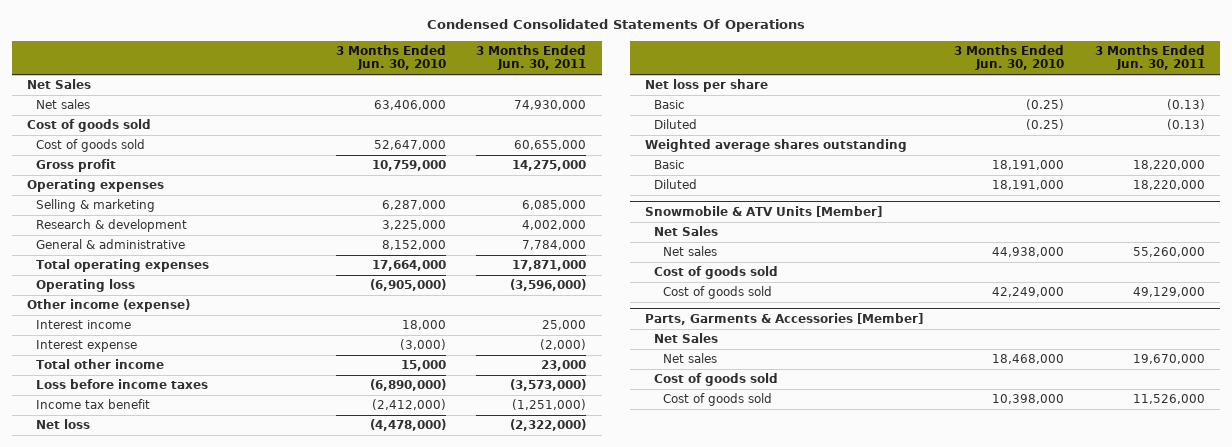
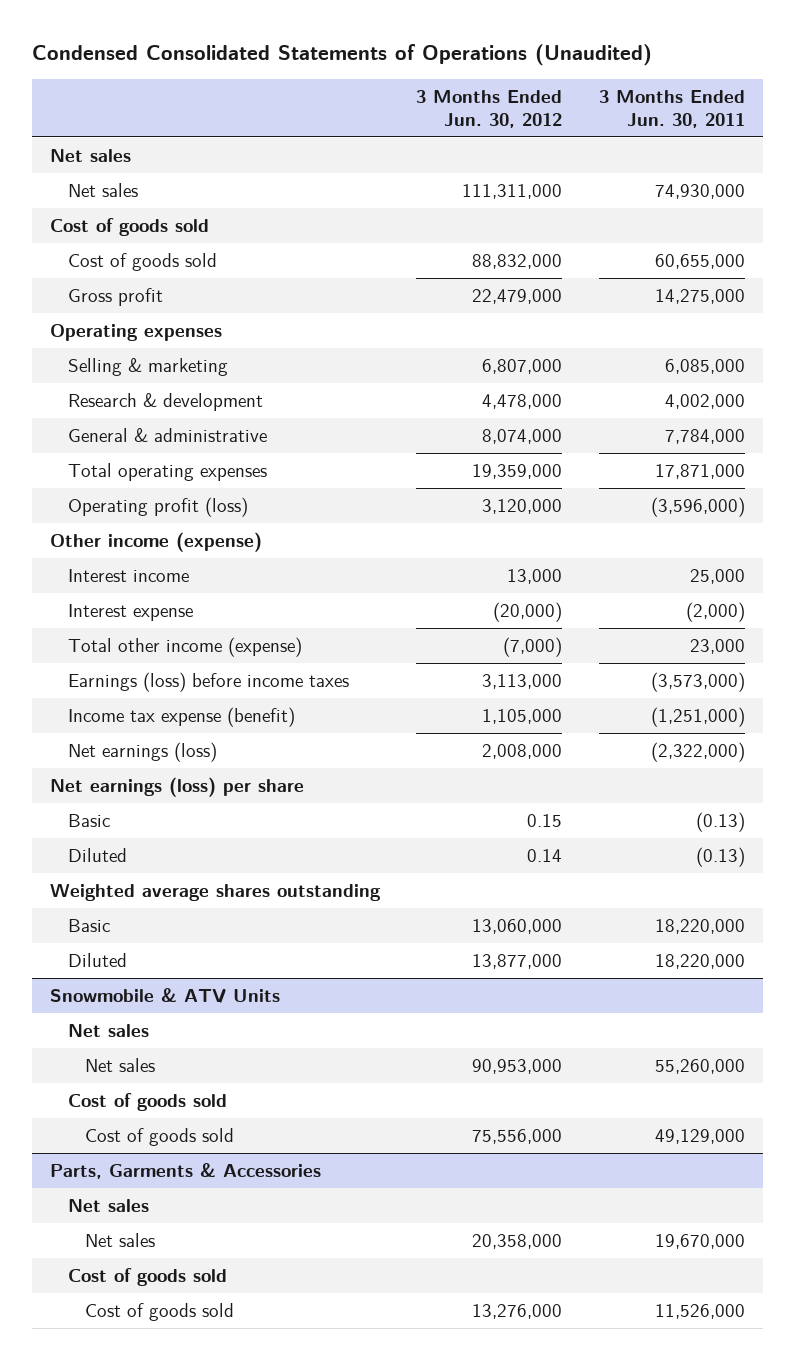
- Condensed Consolidated Statements Of Operations
+ Condensed Consolidated Statements of Operations (Unaudited)
- | 3 Months Ended Jun. 30, 2010 | 3 Months Ended Jun. 30, 2011
+ | 3 Months Ended Jun. 30, 2012 | 3 Months Ended Jun. 30, 2011
- Net Sales
+ Net sales
- Operating loss | (6,905,000) | (3,596,000)
+ Operating profit (loss) | 3,120,000 | (3,596,000)
- Total other income | 15,000 | 23,000
- Loss before income taxes | (6,890,000) | (3,573,000)
- Income tax benefit | (2,412,000) | (1,251,000)
- Net loss | (4,478,000) | (2,322,000)
- Net loss per share
+ Total other income (expense) | (7,000) | 23,000
+ Earnings (loss) before income taxes | 3,113,000 | (3,573,000)
+ Income tax expense (benefit) | 1,105,000 | (1,251,000)
+ Net earnings (loss) | 2,008,000 | (2,322,000)
+ Net earnings (loss) per share
- Snowmobile & ATV Units [Member]
- Net Sales
+ Snowmobile & ATV Units
+ Net sales
- Parts, Garments & Accessories [Member]
- Net Sales
+ Parts, Garments & Accessories
+ Net sales

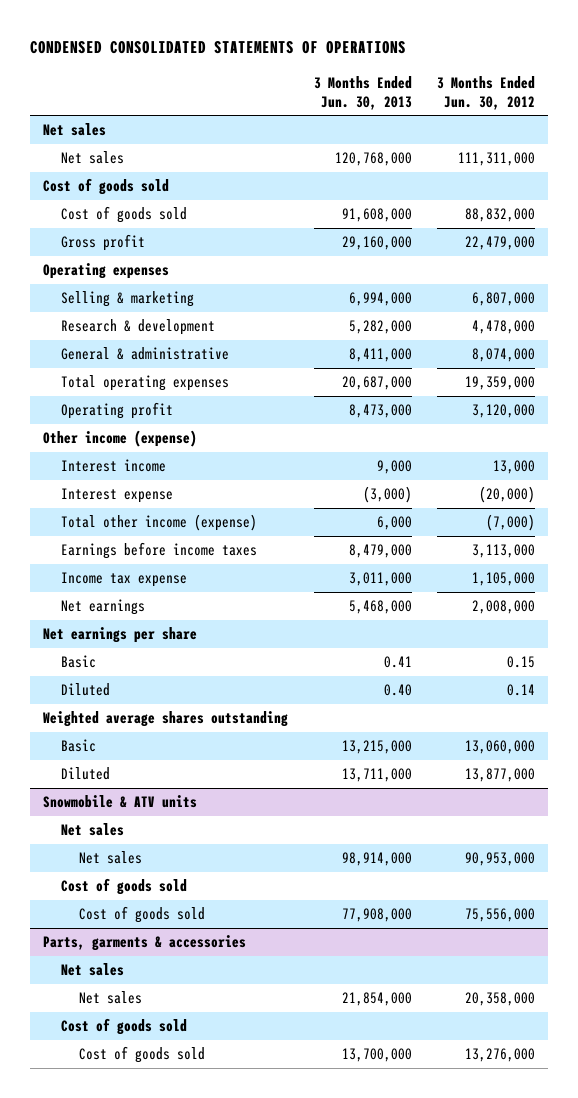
- Condensed Consolidated Statements of Operations (Unaudited)
+ CONDENSED CONSOLIDATED STATEMENTS OF OPERATIONS
- | 3 Months Ended Jun. 30, 2012 | 3 Months Ended Jun. 30, 2011
+ | 3 Months Ended Jun. 30, 2013 | 3 Months Ended Jun. 30, 2012
- Operating profit (loss) | 3,120,000 | (3,596,000)
+ Operating profit | 8,473,000 | 3,120,000
- Earnings (loss) before income taxes | 3,113,000 | (3,573,000)
- Income tax expense (benefit) | 1,105,000 | (1,251,000)
- Net earnings (loss) | 2,008,000 | (2,322,000)
- Net earnings (loss) per share
+ Earnings before income taxes | 8,479,000 | 3,113,000
+ Income tax expense | 3,011,000 | 1,105,000
+ Net earnings | 5,468,000 | 2,008,000
+ Net earnings per share
- Snowmobile & ATV Units
+ Snowmobile & ATV units
- Parts, Garments & Accessories
+ Parts, garments & accessories

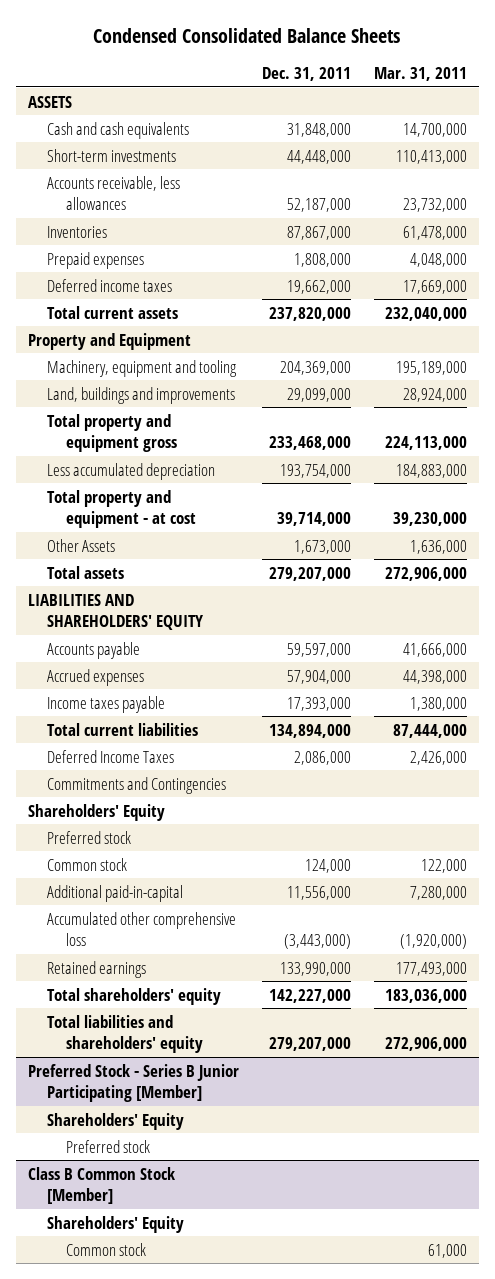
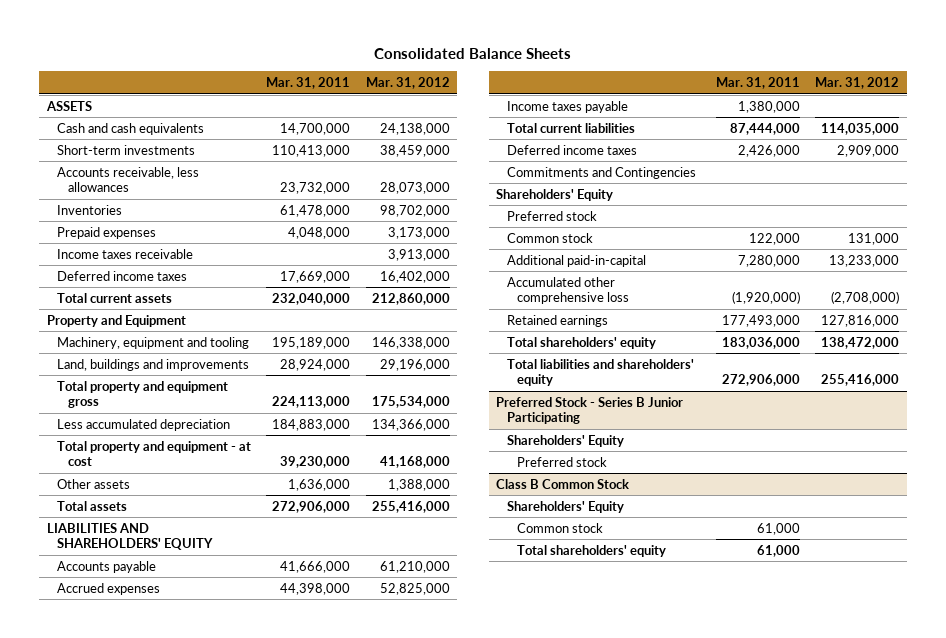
- Condensed Consolidated Balance Sheets
+ Consolidated Balance Sheets
- | Dec. 31, 2011 | Mar. 31, 2011
+ | Mar. 31, 2011 | Mar. 31, 2012
+ Income taxes receivable | | 3,913,000
- Other Assets | 1,673,000 | 1,636,000
+ Other assets | 1,636,000 | 1,388,000
- Deferred Income Taxes | 2,086,000 | 2,426,000
+ Deferred income taxes | 2,426,000 | 2,909,000
- Preferred Stock - Series B Junior Participating [Member]
+ Preferred Stock - Series B Junior Participating
- Class B Common Stock [Member]
+ Class B Common Stock
+ Total shareholders' equity | 61,000 |

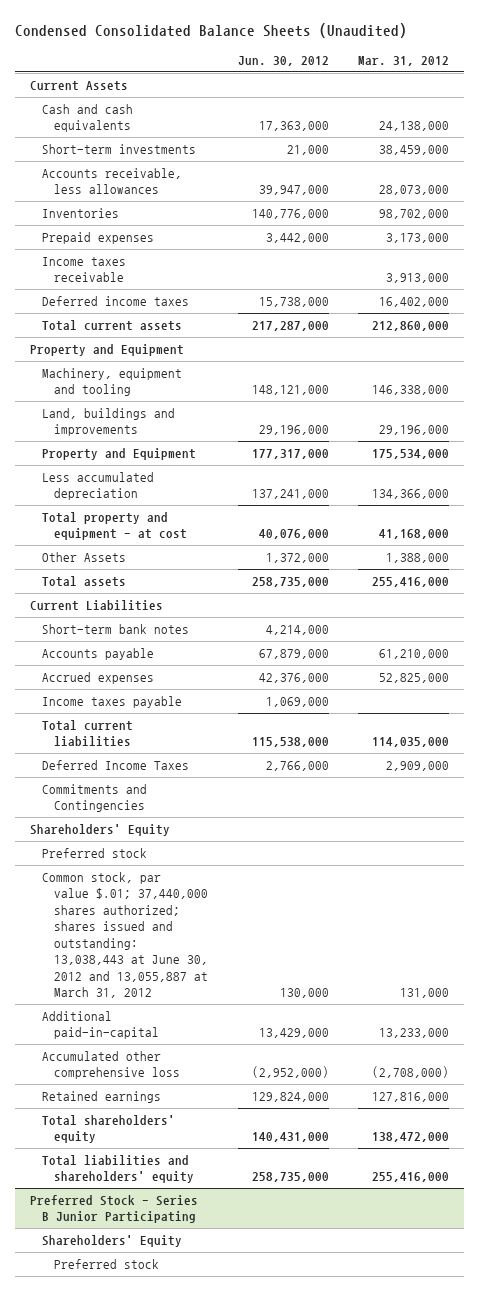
- Consolidated Balance Sheets
+ Condensed Consolidated Balance Sheets (Unaudited)
- | Mar. 31, 2011 | Mar. 31, 2012
+ | Jun. 30, 2012 | Mar. 31, 2012
- ASSETS
+ Current Assets
- Total property and equipment gross | 224,113,000 | 175,534,000
+ Property and Equipment | 177,317,000 | 175,534,000
- Other assets | 1,636,000 | 1,388,000
+ Other Assets | 1,372,000 | 1,388,000
- LIABILITIES AND SHAREHOLDERS' EQUITY
+ Current Liabilities
+ Short-term bank notes | 4,214,000 |
- Deferred income taxes | 2,426,000 | 2,909,000
+ Deferred Income Taxes | 2,766,000 | 2,909,000
- Common stock | 122,000 | 131,000
+ Common stock, par value $.01; 37,440,000 shares authorized; shares issued and outstanding: 13,038,443 at June 30, 2012 and 13,055,887 at March 31, 2012 | 130,000 | 131,000
- Class B Common Stock
- Shareholders' Equity
- Common stock | 61,000 |
- Total shareholders' equity | 61,000 |

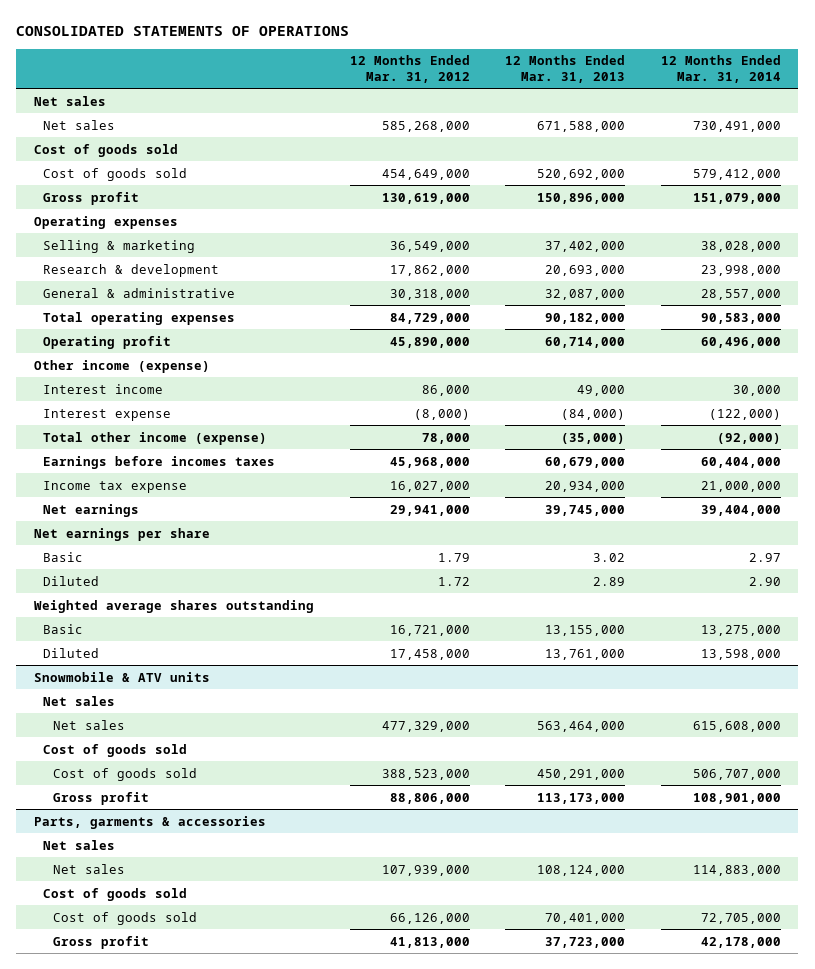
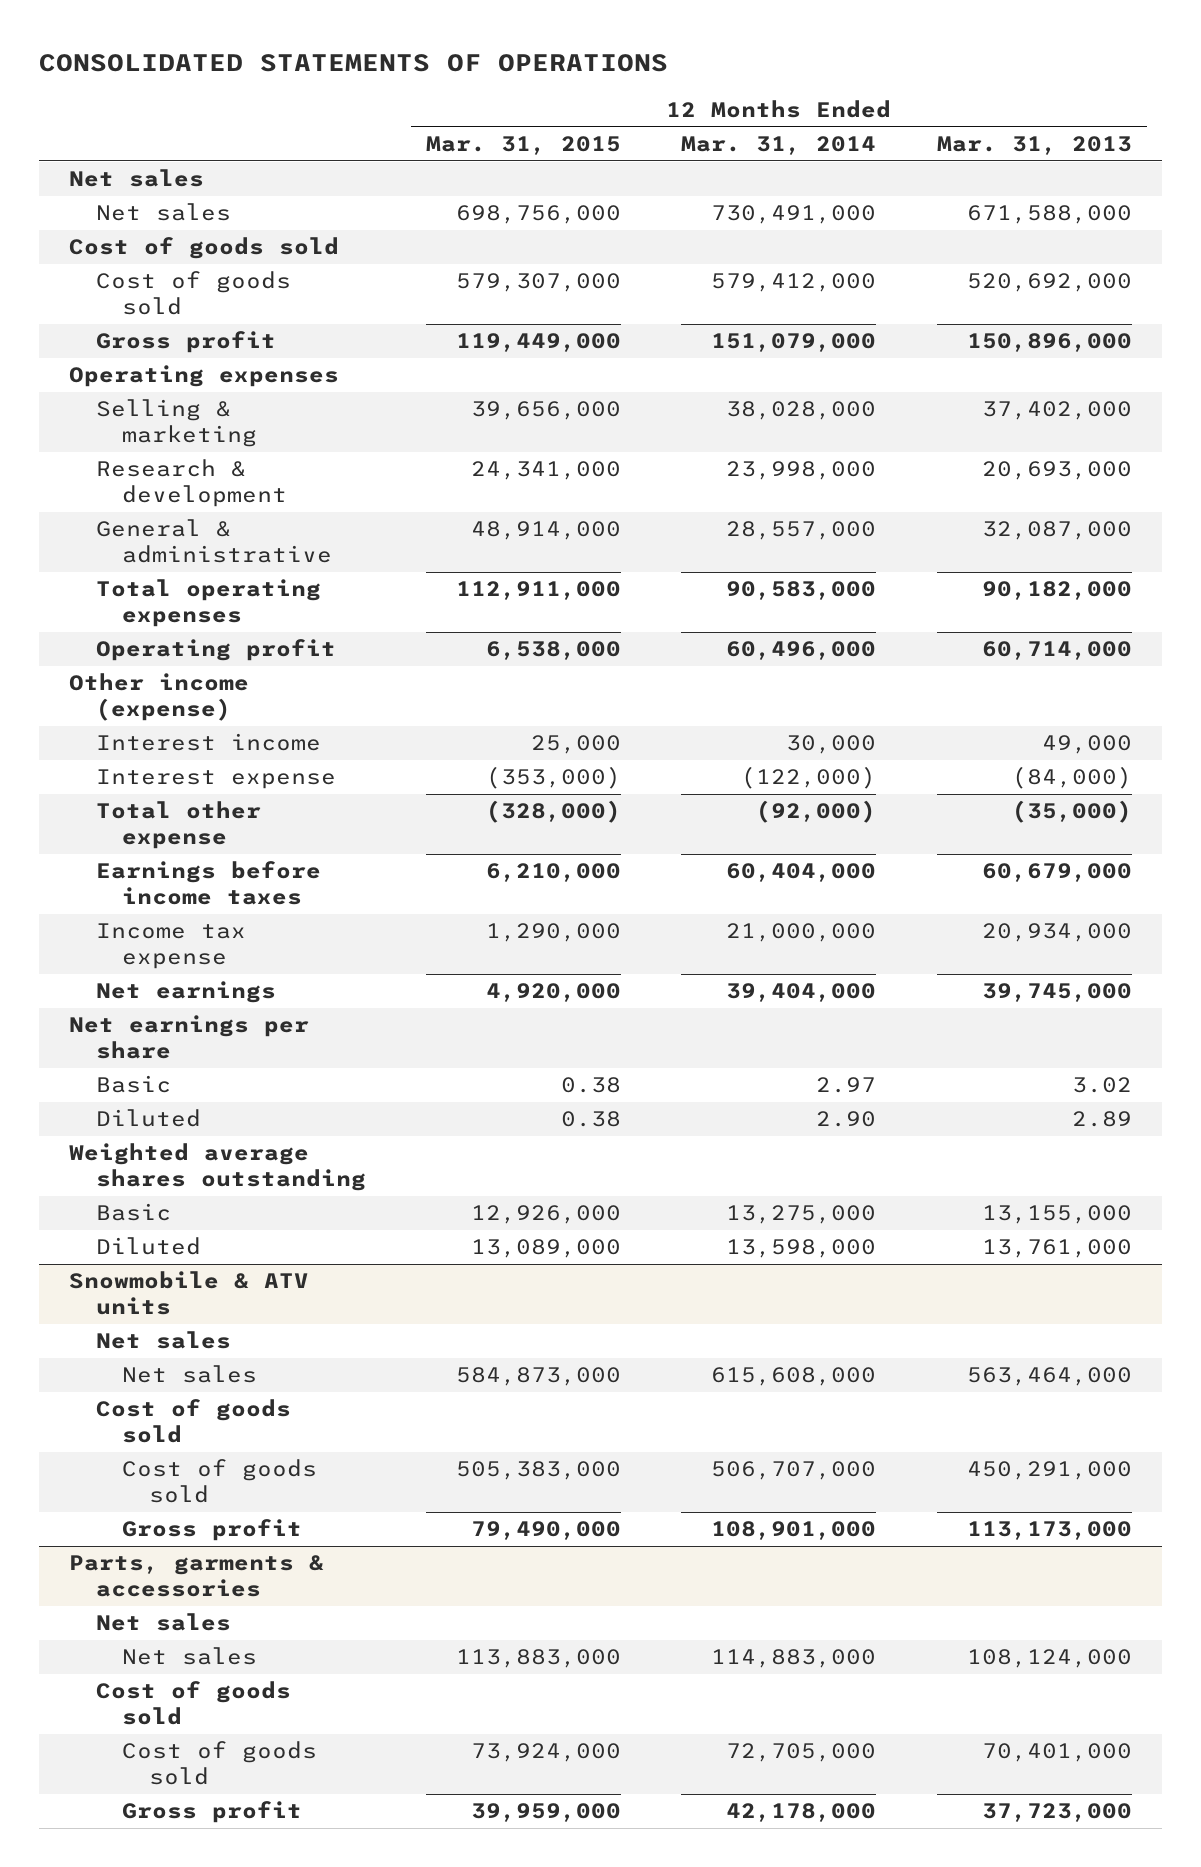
- | 12 Months Ended Mar. 31, 2012 | 12 Months Ended Mar. 31, 2013 | 12 Months Ended Mar. 31, 2014
+ | 12 Months Ended Mar. 31, 2015 | 12 Months Ended Mar. 31, 2014 | 12 Months Ended Mar. 31, 2013
- Total other income (expense) | 78,000 | (35,000) | (92,000)
- Earnings before incomes taxes | 45,968,000 | 60,679,000 | 60,404,000
+ Total other expense | (328,000) | (92,000) | (35,000)
+ Earnings before income taxes | 6,210,000 | 60,404,000 | 60,679,000

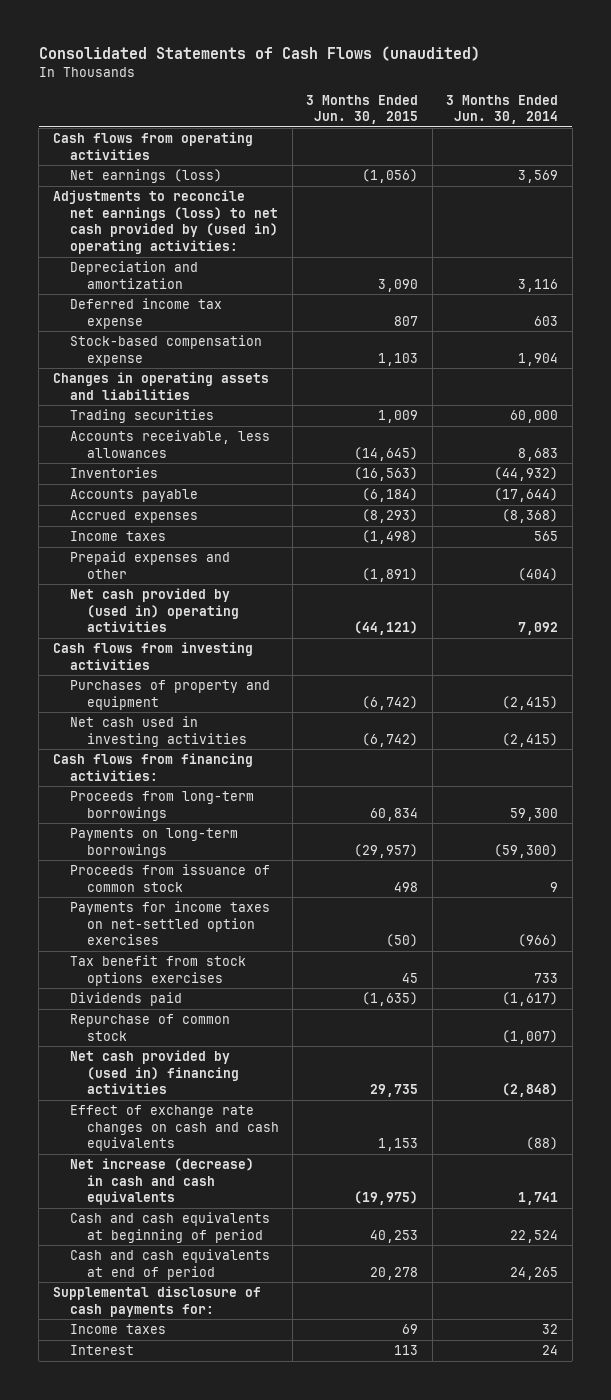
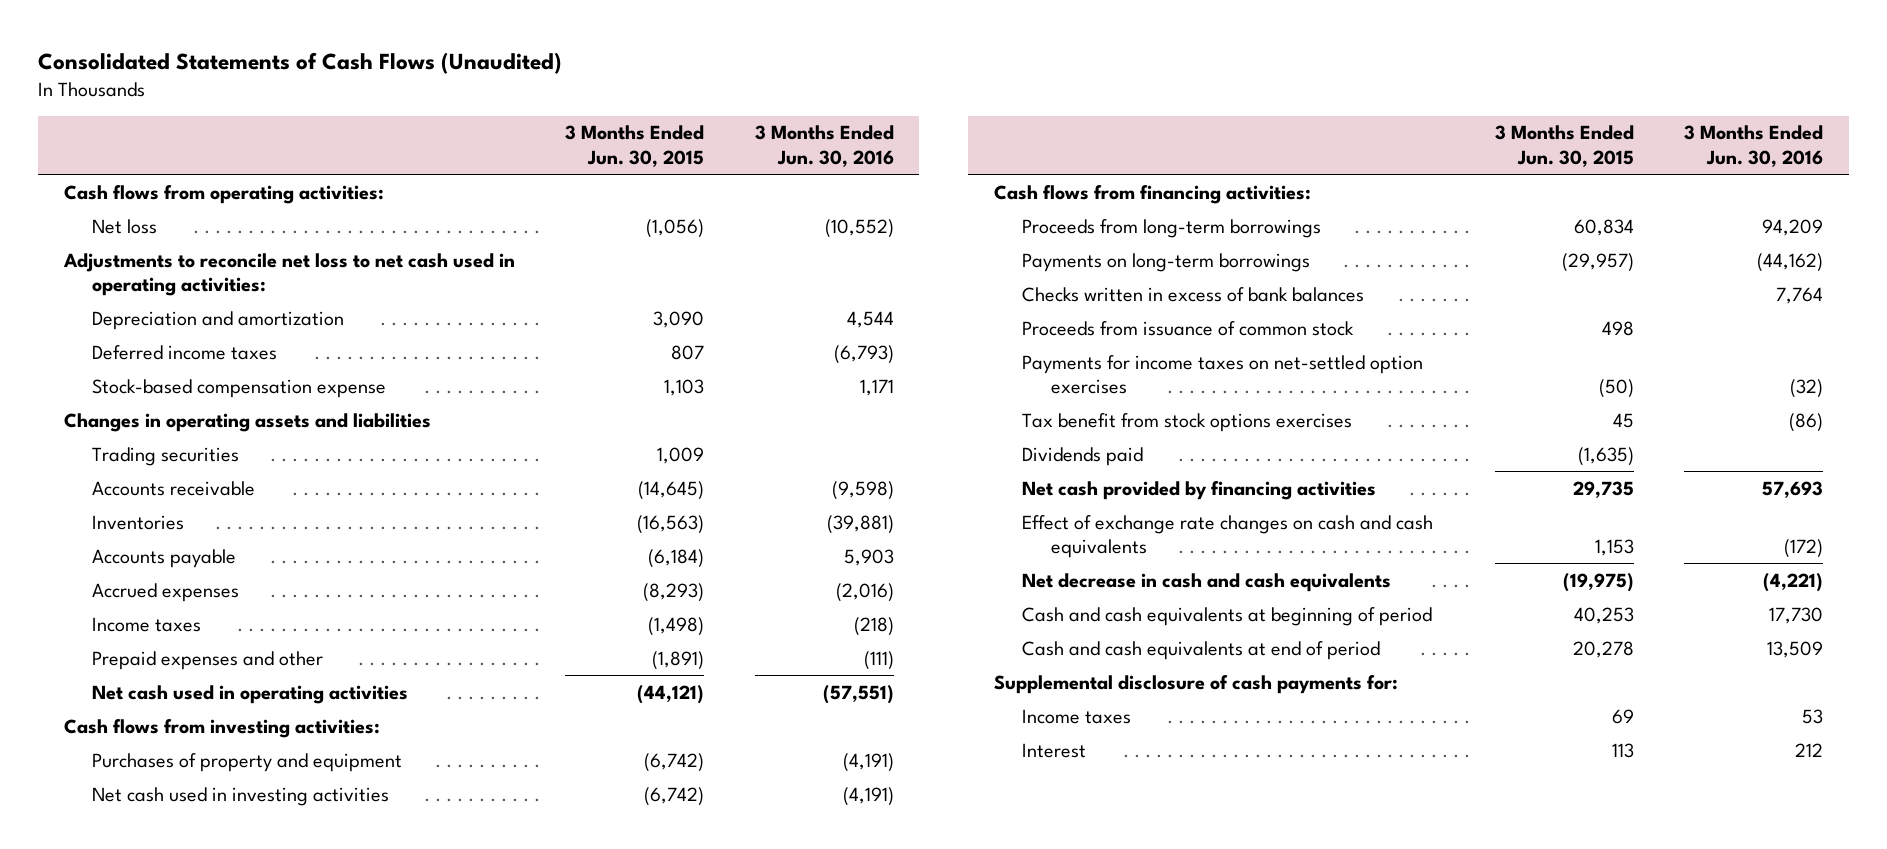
- Consolidated Statements of Cash Flows (unaudited)
+ Consolidated Statements of Cash Flows (Unaudited)
- | 3 Months Ended Jun. 30, 2015 | 3 Months Ended Jun. 30, 2014
+ | 3 Months Ended Jun. 30, 2015 | 3 Months Ended Jun. 30, 2016
- Cash flows from operating activities
- Net earnings (loss) | (1,056) | 3,569
- Adjustments to reconcile net earnings (loss) to net cash provided by (used in) operating activities:
+ Cash flows from operating activities:
+ Net loss | (1,056) | (10,552)
+ Adjustments to reconcile net loss to net cash used in operating activities:
- Deferred income tax expense | 807 | 603
+ Deferred income taxes | 807 | (6,793)
- Accounts receivable, less allowances | (14,645) | 8,683
+ Accounts receivable | (14,645) | (9,598)
- Net cash provided by (used in) operating activities | (44,121) | 7,092
- Cash flows from investing activities
+ Net cash used in operating activities | (44,121) | (57,551)
+ Cash flows from investing activities:
+ Checks written in excess of bank balances | | 7,764
- Repurchase of common stock | | (1,007)
- Net cash provided by (used in) financing activities | 29,735 | (2,848)
+ Net cash provided by financing activities | 29,735 | 57,693
- Net increase (decrease) in cash and cash equivalents | (19,975) | 1,741
+ Net decrease in cash and cash equivalents | (19,975) | (4,221)

